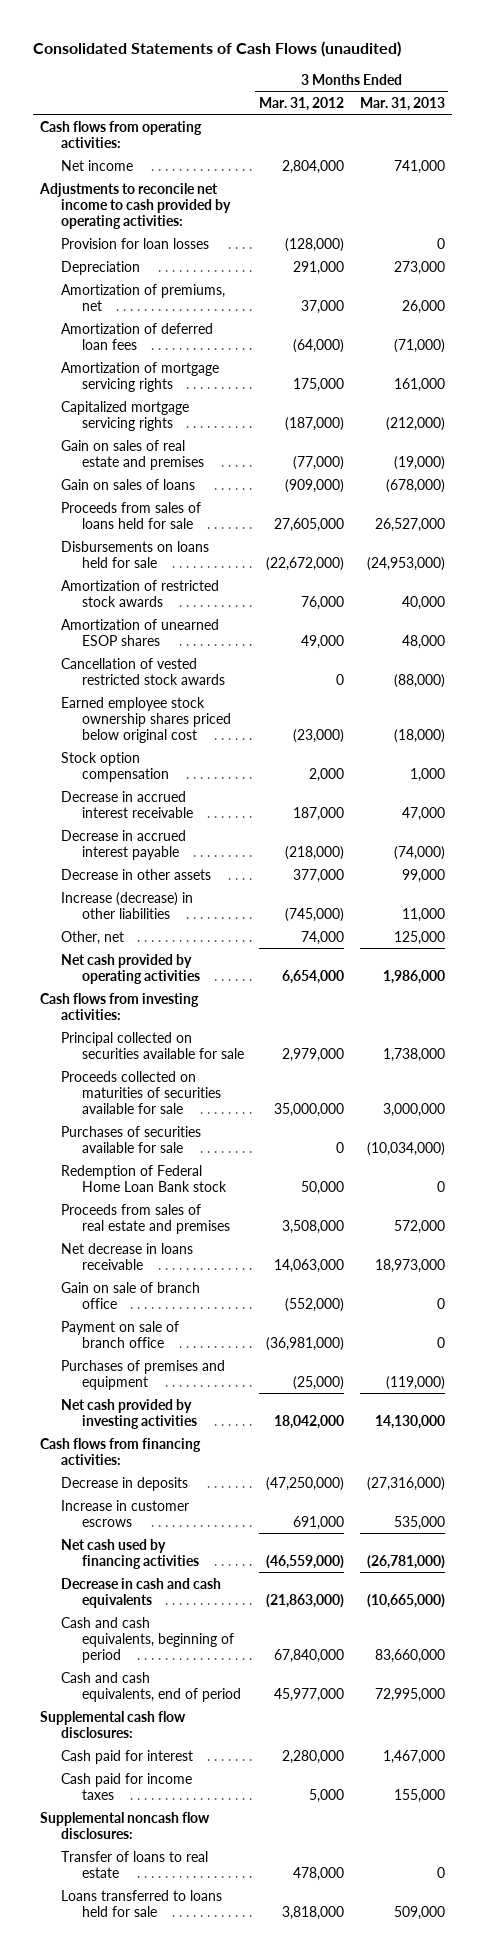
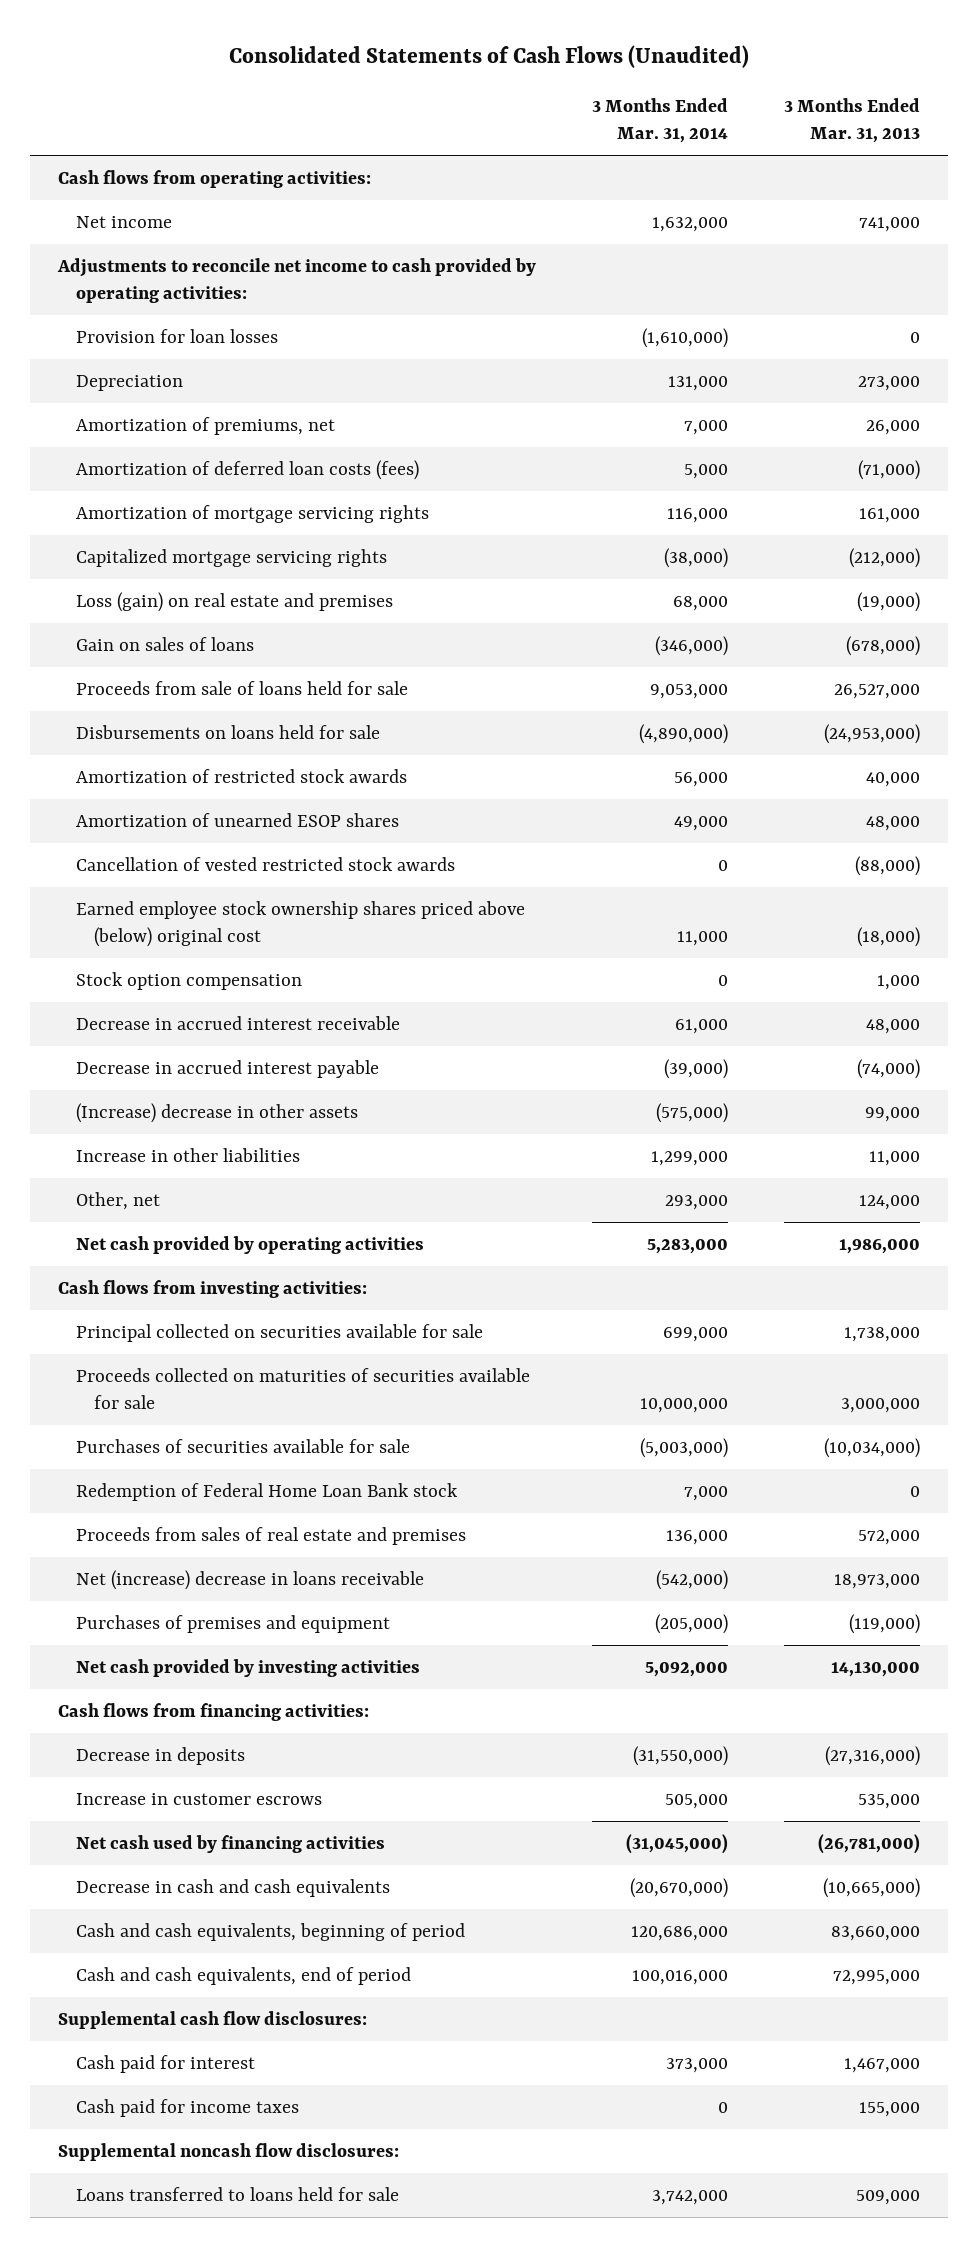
- Consolidated Statements of Cash Flows (unaudited)
+ Consolidated Statements of Cash Flows (Unaudited)
- | 3 Months Ended Mar. 31, 2012 | 3 Months Ended Mar. 31, 2013
+ | 3 Months Ended Mar. 31, 2014 | 3 Months Ended Mar. 31, 2013
- Amortization of deferred loan fees | (64,000) | (71,000)
+ Amortization of deferred loan costs (fees) | 5,000 | (71,000)
- Gain on sales of real estate and premises | (77,000) | (19,000)
+ Loss (gain) on real estate and premises | 68,000 | (19,000)
- Proceeds from sales of loans held for sale | 27,605,000 | 26,527,000
+ Proceeds from sale of loans held for sale | 9,053,000 | 26,527,000
- Earned employee stock ownership shares priced below original cost | (23,000) | (18,000)
+ Earned employee stock ownership shares priced above (below) original cost | 11,000 | (18,000)
- Decrease in accrued interest receivable | 187,000 | 47,000
+ Decrease in accrued interest receivable | 61,000 | 48,000
- Decrease in other assets | 377,000 | 99,000
- Increase (decrease) in other liabilities | (745,000) | 11,000
- Other, net | 74,000 | 125,000
+ (Increase) decrease in other assets | (575,000) | 99,000
+ Increase in other liabilities | 1,299,000 | 11,000
+ Other, net | 293,000 | 124,000
- Net decrease in loans receivable | 14,063,000 | 18,973,000
- Gain on sale of branch office | (552,000) | 0
- Payment on sale of branch office | (36,981,000) | 0
+ Net (increase) decrease in loans receivable | (542,000) | 18,973,000
- Transfer of loans to real estate | 478,000 | 0

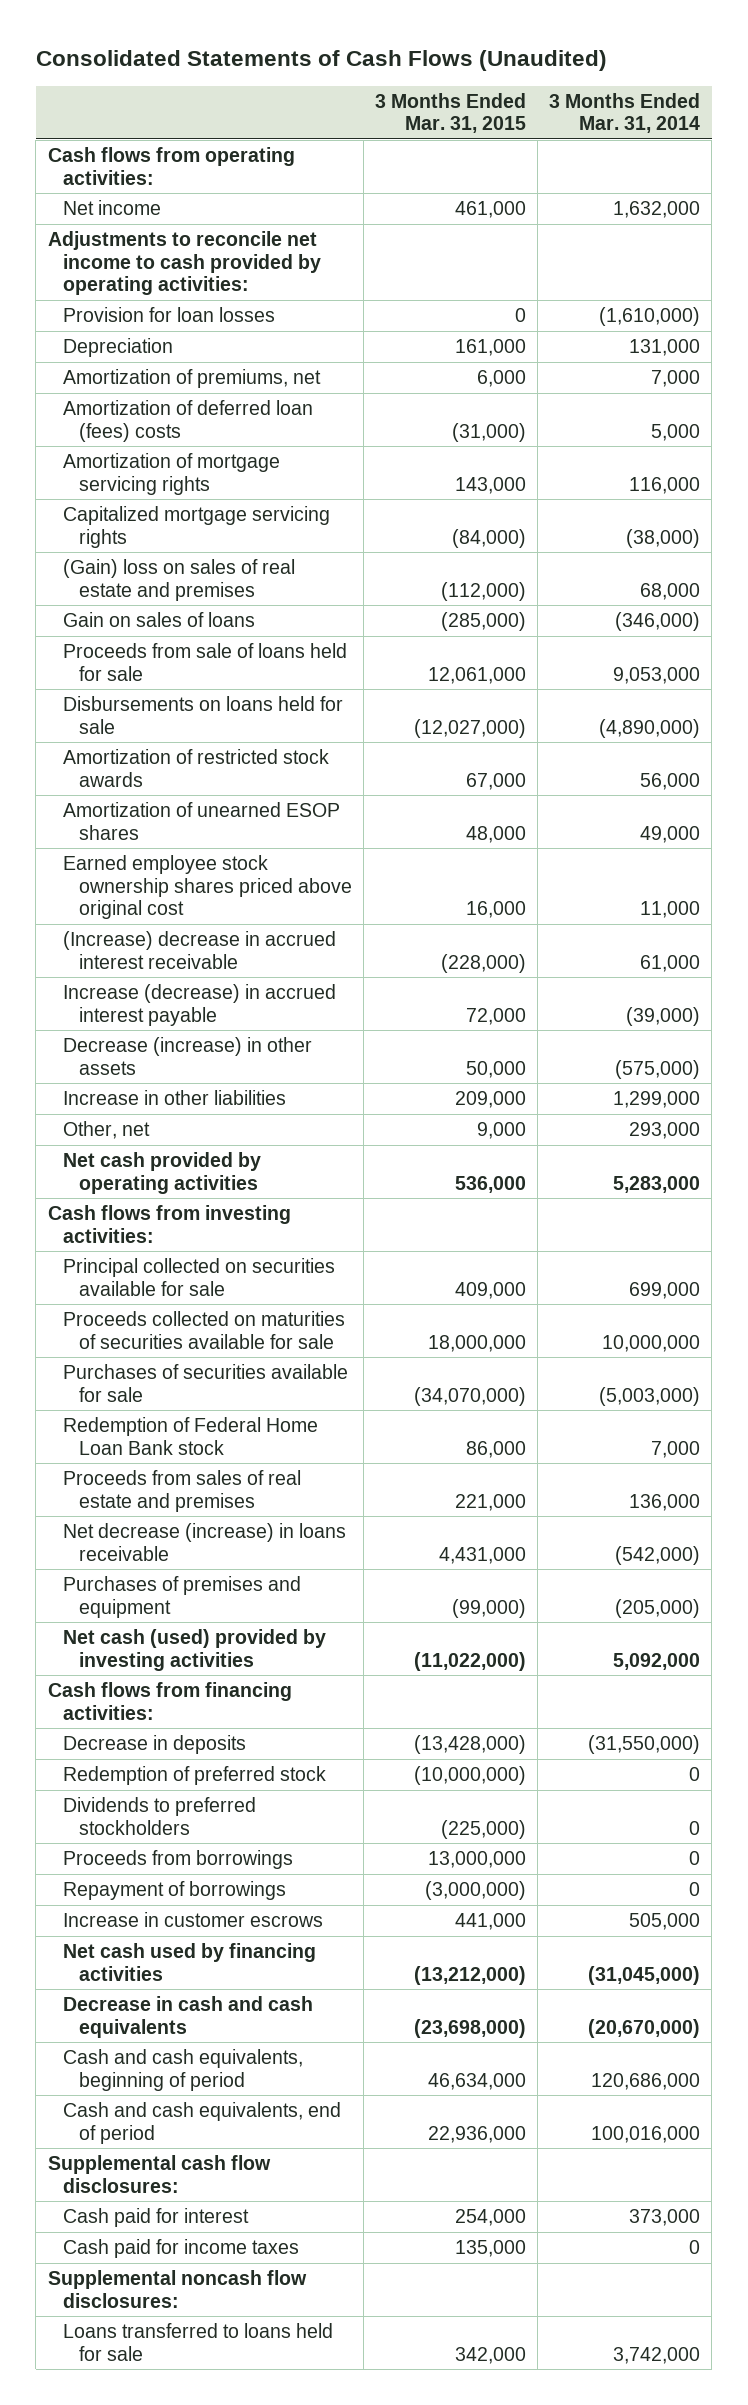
- | 3 Months Ended Mar. 31, 2014 | 3 Months Ended Mar. 31, 2013
+ | 3 Months Ended Mar. 31, 2015 | 3 Months Ended Mar. 31, 2014
- Amortization of deferred loan costs (fees) | 5,000 | (71,000)
+ Amortization of deferred loan (fees) costs | (31,000) | 5,000
- Loss (gain) on real estate and premises | 68,000 | (19,000)
+ (Gain) loss on sales of real estate and premises | (112,000) | 68,000
- Cancellation of vested restricted stock awards | 0 | (88,000)
- Earned employee stock ownership shares priced above (below) original cost | 11,000 | (18,000)
- Stock option compensation | 0 | 1,000
- Decrease in accrued interest receivable | 61,000 | 48,000
- Decrease in accrued interest payable | (39,000) | (74,000)
- (Increase) decrease in other assets | (575,000) | 99,000
+ Earned employee stock ownership shares priced above original cost | 16,000 | 11,000
+ (Increase) decrease in accrued interest receivable | (228,000) | 61,000
+ Increase (decrease) in accrued interest payable | 72,000 | (39,000)
+ Decrease (increase) in other assets | 50,000 | (575,000)
- Net (increase) decrease in loans receivable | (542,000) | 18,973,000
+ Net decrease (increase) in loans receivable | 4,431,000 | (542,000)
- Net cash provided by investing activities | 5,092,000 | 14,130,000
+ Net cash (used) provided by investing activities | (11,022,000) | 5,092,000
+ Redemption of preferred stock | (10,000,000) | 0
+ Dividends to preferred stockholders | (225,000) | 0
+ Proceeds from borrowings | 13,000,000 | 0
+ Repayment of borrowings | (3,000,000) | 0

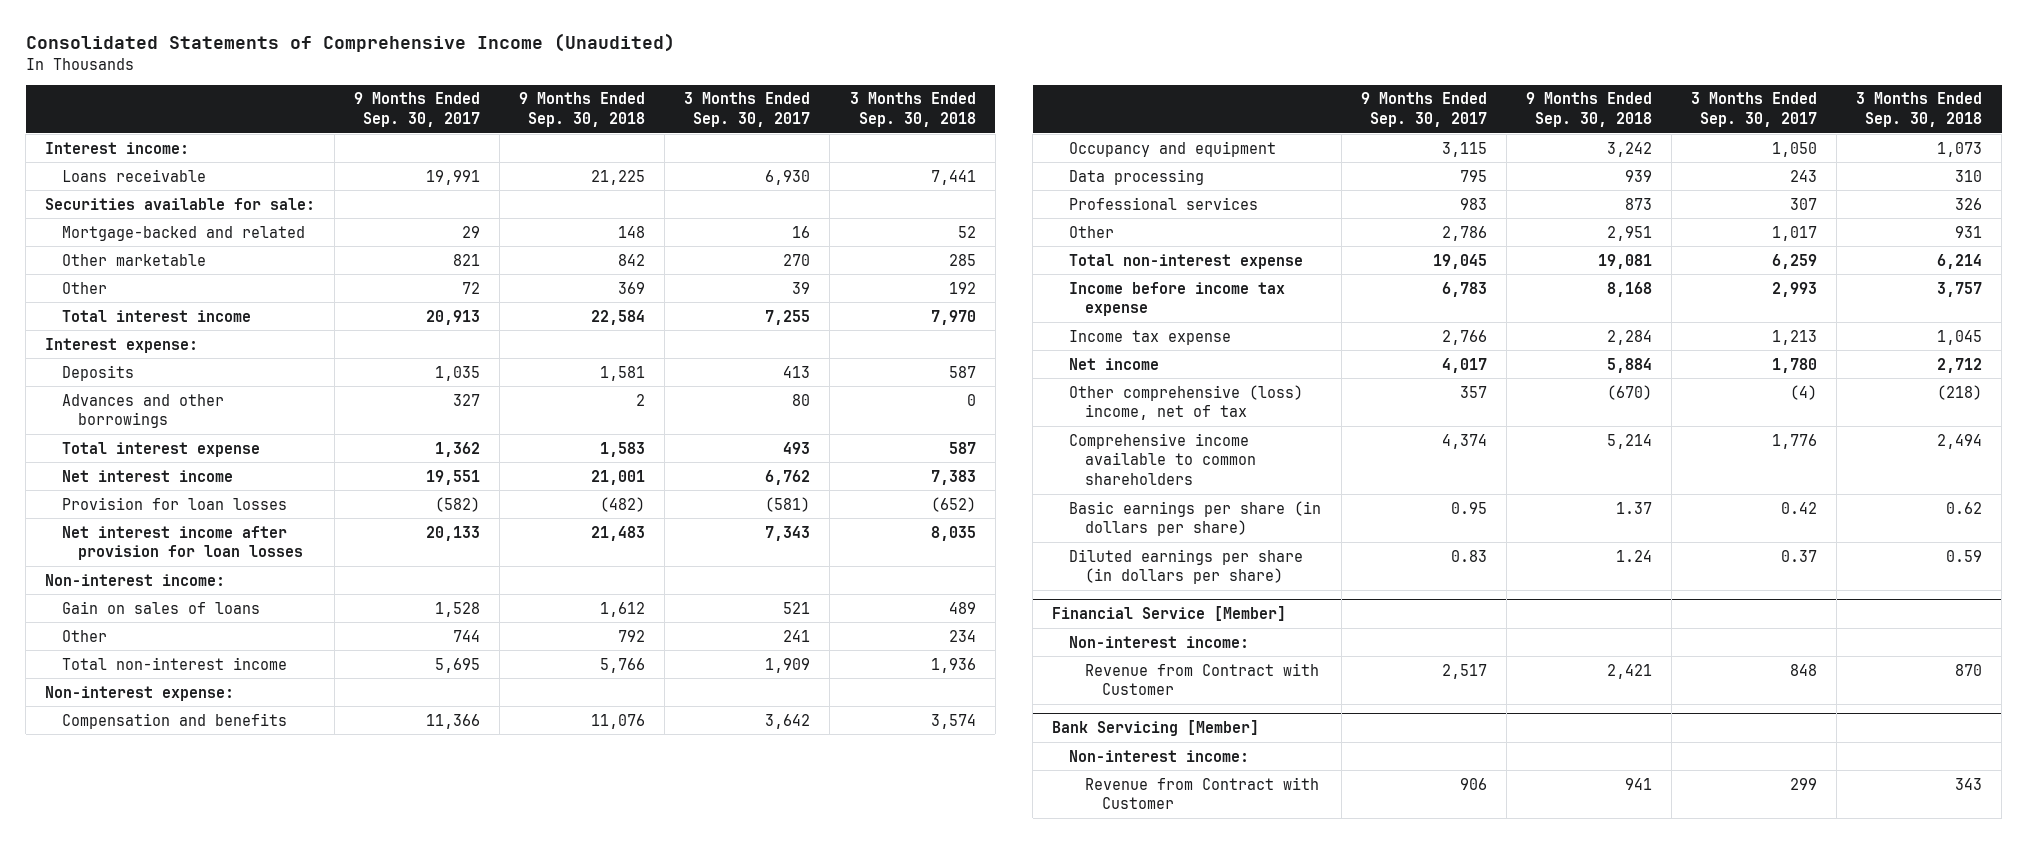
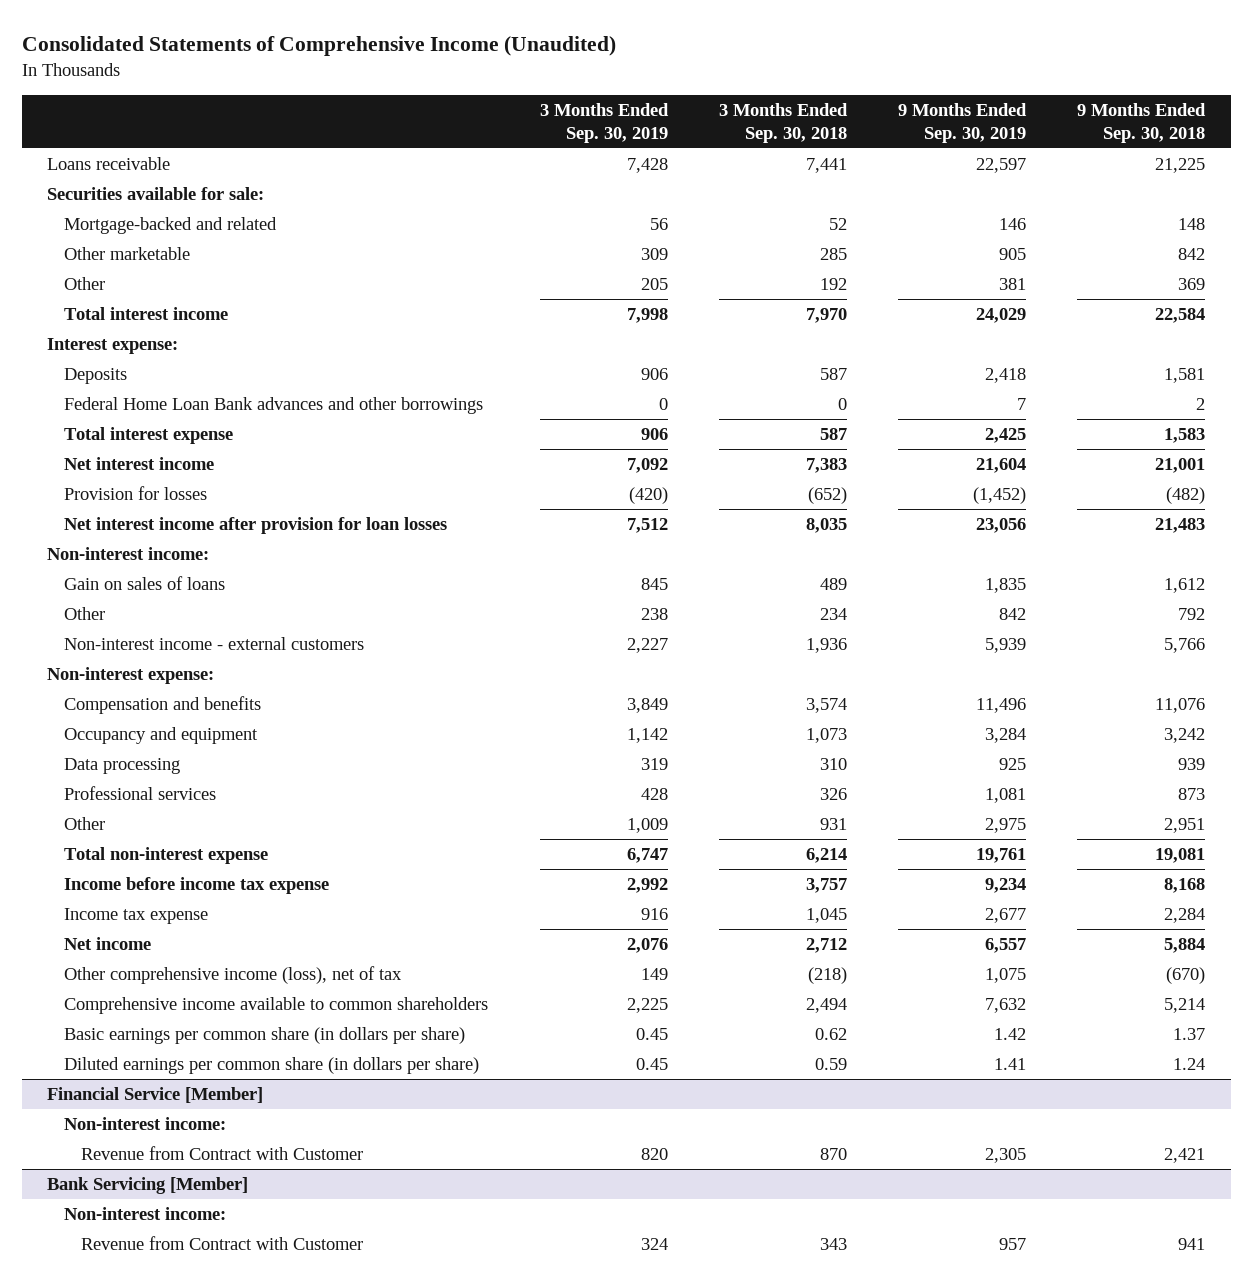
- | 9 Months Ended Sep. 30, 2017 | 9 Months Ended Sep. 30, 2018 | 3 Months Ended Sep. 30, 2017 | 3 Months Ended Sep. 30, 2018
+ | 3 Months Ended Sep. 30, 2019 | 3 Months Ended Sep. 30, 2018 | 9 Months Ended Sep. 30, 2019 | 9 Months Ended Sep. 30, 2018
- Interest income:
- Advances and other borrowings | 327 | 2 | 80 | 0
+ Federal Home Loan Bank advances and other borrowings | 0 | 0 | 7 | 2
- Provision for loan losses | (582) | (482) | (581) | (652)
+ Provision for losses | (420) | (652) | (1,452) | (482)
- Total non-interest income | 5,695 | 5,766 | 1,909 | 1,936
+ Non-interest income - external customers | 2,227 | 1,936 | 5,939 | 5,766
- Other comprehensive (loss) income, net of tax | 357 | (670) | (4) | (218)
+ Other comprehensive income (loss), net of tax | 149 | (218) | 1,075 | (670)
- Basic earnings per share (in dollars per share) | 0.95 | 1.37 | 0.42 | 0.62
- Diluted earnings per share (in dollars per share) | 0.83 | 1.24 | 0.37 | 0.59
+ Basic earnings per common share (in dollars per share) | 0.45 | 0.62 | 1.42 | 1.37
+ Diluted earnings per common share (in dollars per share) | 0.45 | 0.59 | 1.41 | 1.24

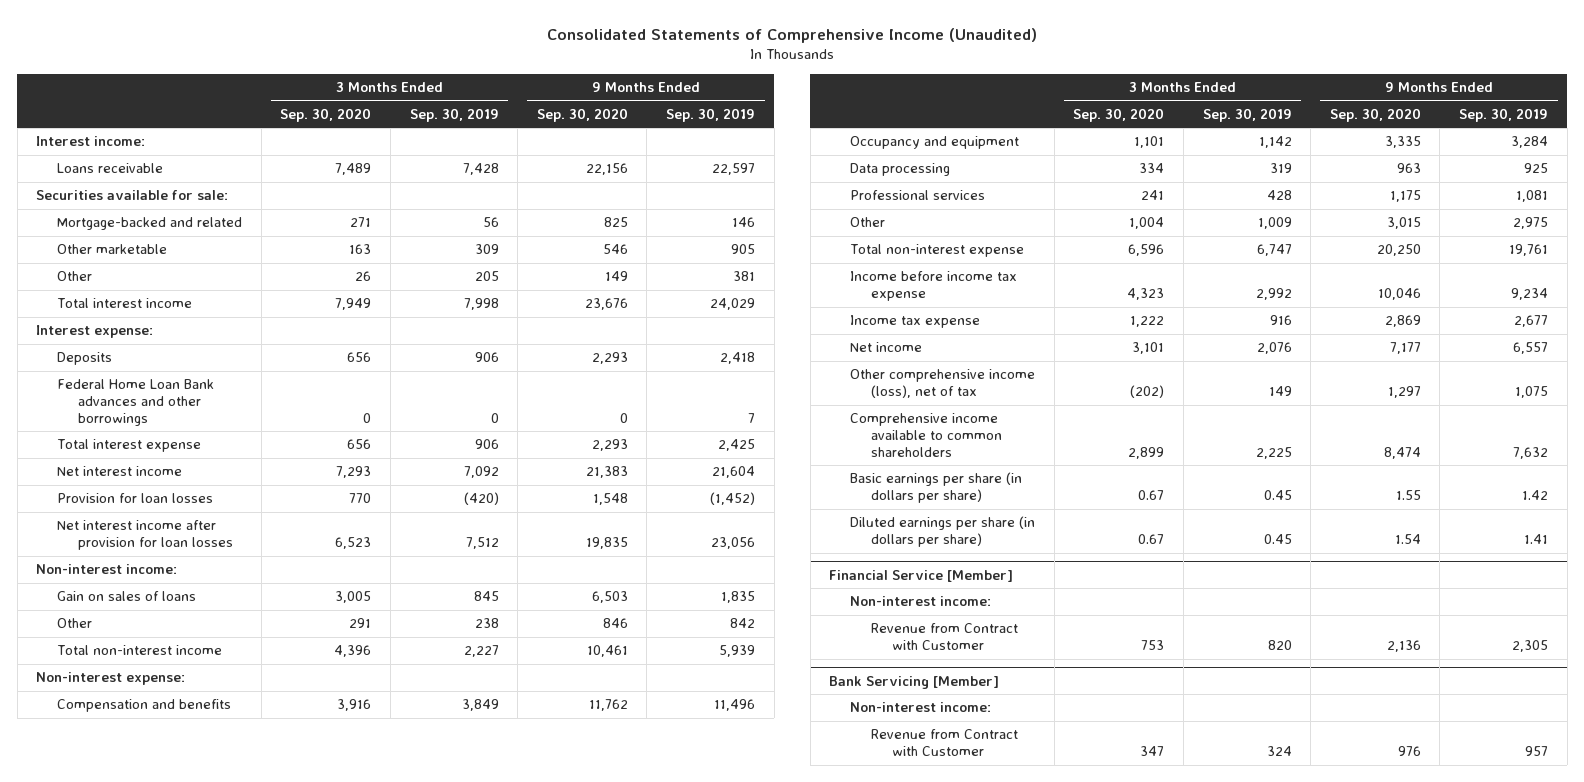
- | 3 Months Ended Sep. 30, 2019 | 3 Months Ended Sep. 30, 2018 | 9 Months Ended Sep. 30, 2019 | 9 Months Ended Sep. 30, 2018
+ | 3 Months Ended Sep. 30, 2020 | 3 Months Ended Sep. 30, 2019 | 9 Months Ended Sep. 30, 2020 | 9 Months Ended Sep. 30, 2019
+ Interest income:
- Provision for losses | (420) | (652) | (1,452) | (482)
+ Provision for loan losses | 770 | (420) | 1,548 | (1,452)
- Non-interest income - external customers | 2,227 | 1,936 | 5,939 | 5,766
+ Total non-interest income | 4,396 | 2,227 | 10,461 | 5,939
- Basic earnings per common share (in dollars per share) | 0.45 | 0.62 | 1.42 | 1.37
- Diluted earnings per common share (in dollars per share) | 0.45 | 0.59 | 1.41 | 1.24
+ Basic earnings per share (in dollars per share) | 0.67 | 0.45 | 1.55 | 1.42
+ Diluted earnings per share (in dollars per share) | 0.67 | 0.45 | 1.54 | 1.41

